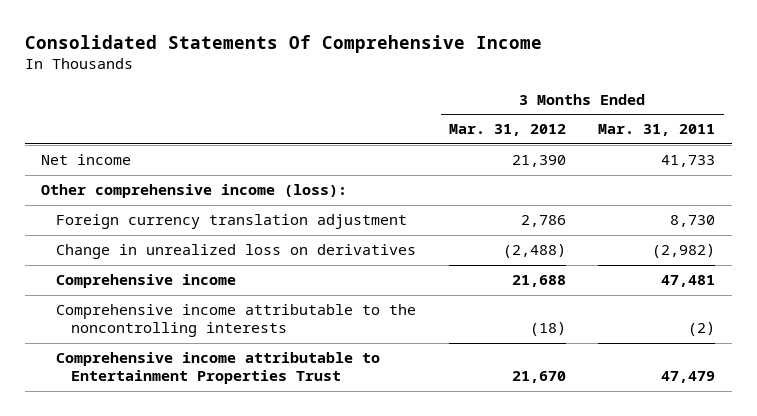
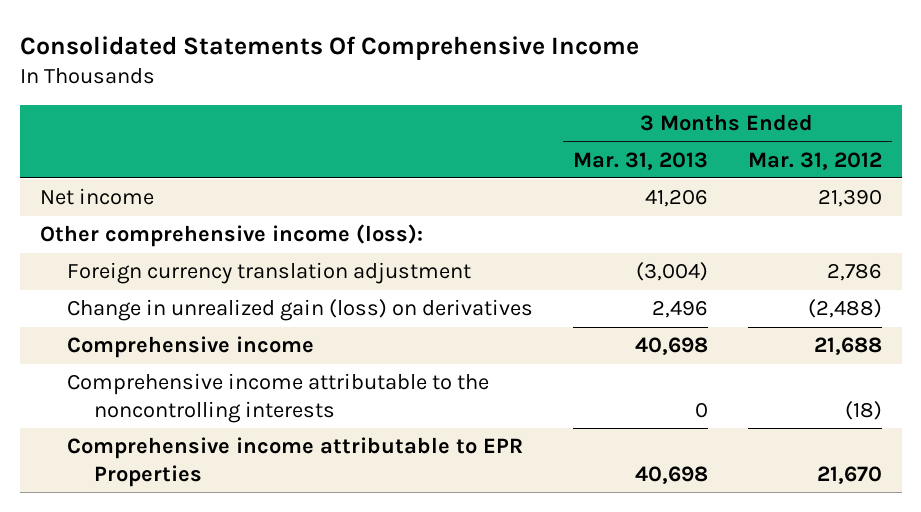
- | 3 Months Ended Mar. 31, 2012 | 3 Months Ended Mar. 31, 2011
+ | 3 Months Ended Mar. 31, 2013 | 3 Months Ended Mar. 31, 2012
- Change in unrealized loss on derivatives | (2,488) | (2,982)
+ Change in unrealized gain (loss) on derivatives | 2,496 | (2,488)
- Comprehensive income attributable to Entertainment Properties Trust | 21,670 | 47,479
+ Comprehensive income attributable to EPR Properties | 40,698 | 21,670

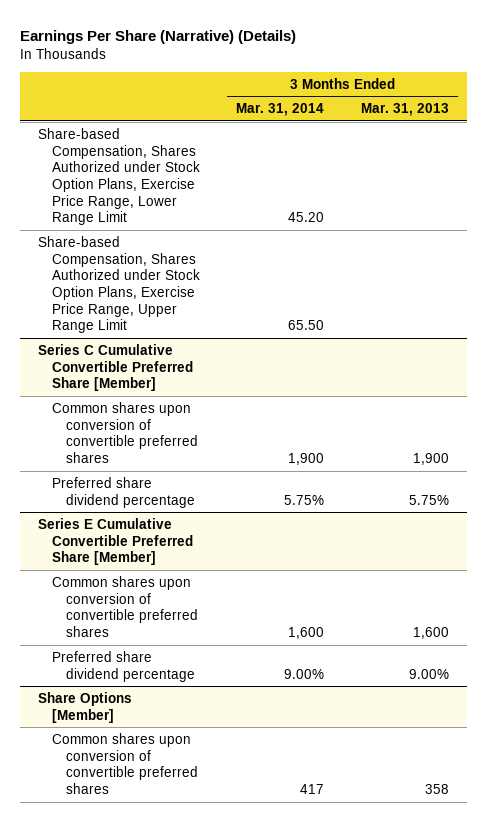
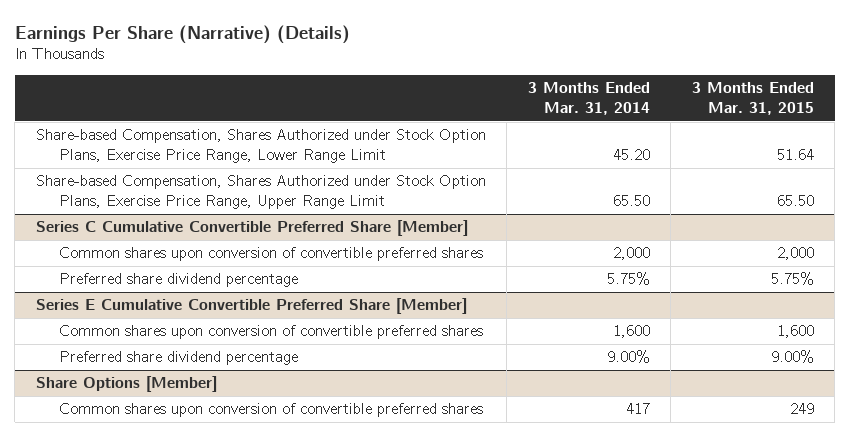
- | 3 Months Ended Mar. 31, 2014 | 3 Months Ended Mar. 31, 2013
+ | 3 Months Ended Mar. 31, 2014 | 3 Months Ended Mar. 31, 2015
@ Series C Cumulative Convertible Preferred Share [Member]
- Common shares upon conversion of convertible preferred shares | 1,900 | 1,900
+ Common shares upon conversion of convertible preferred shares | 2,000 | 2,000

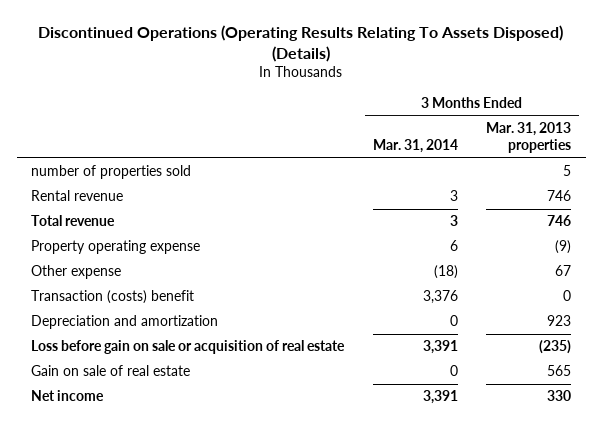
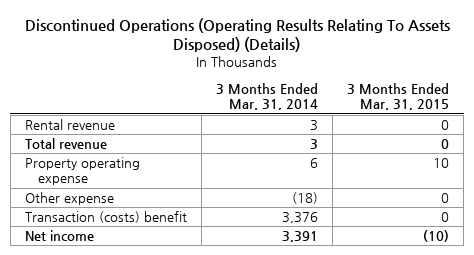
- | 3 Months Ended Mar. 31, 2014 | 3 Months Ended Mar. 31, 2013 properties
+ | 3 Months Ended Mar. 31, 2014 | 3 Months Ended Mar. 31, 2015
- number of properties sold | | 5
- Depreciation and amortization | 0 | 923
- Loss before gain on sale or acquisition of real estate | 3,391 | (235)
- Gain on sale of real estate | 0 | 565

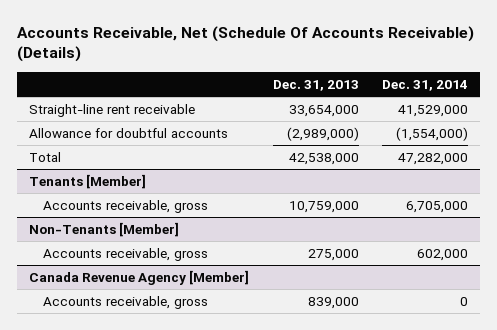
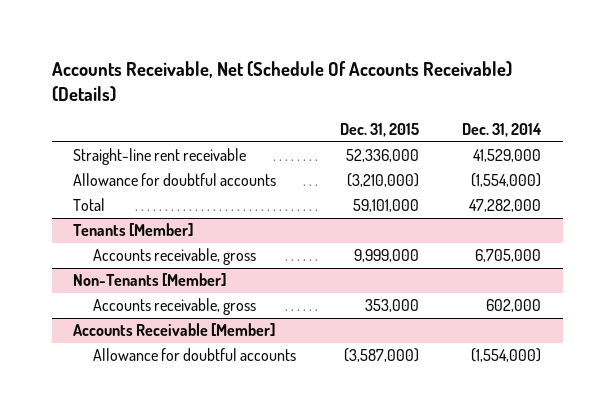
- | Dec. 31, 2013 | Dec. 31, 2014
+ | Dec. 31, 2015 | Dec. 31, 2014
- Canada Revenue Agency [Member]
- Accounts receivable, gross | 839,000 | 0
+ Accounts Receivable [Member]
+ Allowance for doubtful accounts | (3,587,000) | (1,554,000)

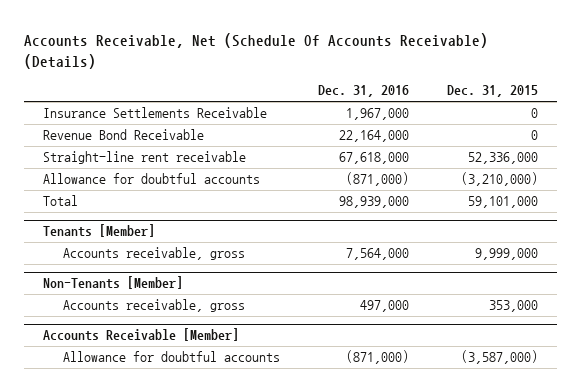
- | Dec. 31, 2015 | Dec. 31, 2014
+ | Dec. 31, 2016 | Dec. 31, 2015
+ Insurance Settlements Receivable | 1,967,000 | 0
+ Revenue Bond Receivable | 22,164,000 | 0

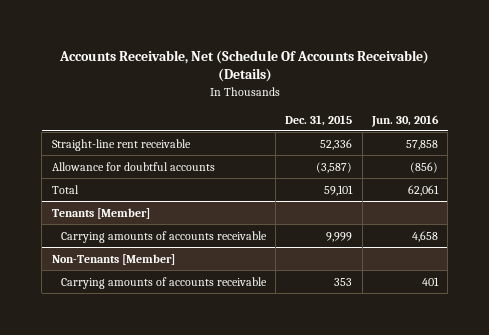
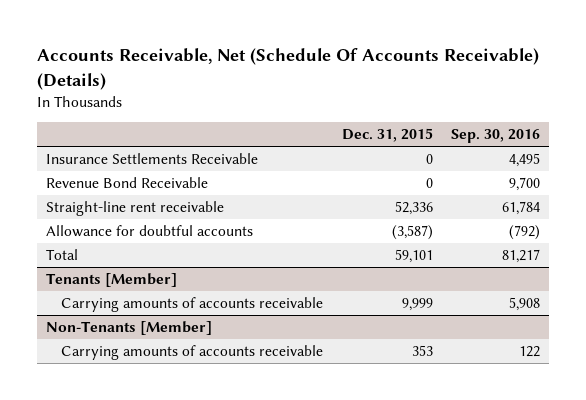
- | Dec. 31, 2015 | Jun. 30, 2016
+ | Dec. 31, 2015 | Sep. 30, 2016
+ Insurance Settlements Receivable | 0 | 4,495
+ Revenue Bond Receivable | 0 | 9,700

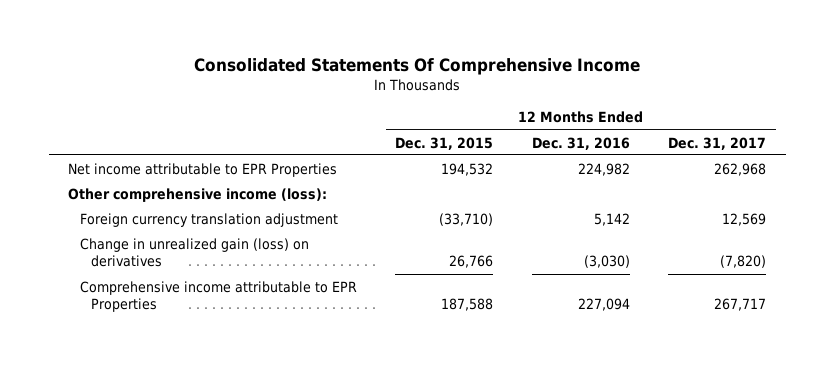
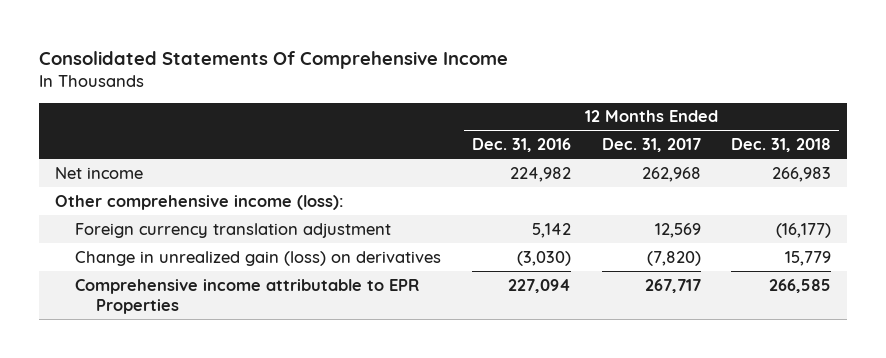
- | 12 Months Ended Dec. 31, 2015 | 12 Months Ended Dec. 31, 2016 | 12 Months Ended Dec. 31, 2017
+ | 12 Months Ended Dec. 31, 2016 | 12 Months Ended Dec. 31, 2017 | 12 Months Ended Dec. 31, 2018
- Net income attributable to EPR Properties | 194,532 | 224,982 | 262,968
+ Net income | 224,982 | 262,968 | 266,983

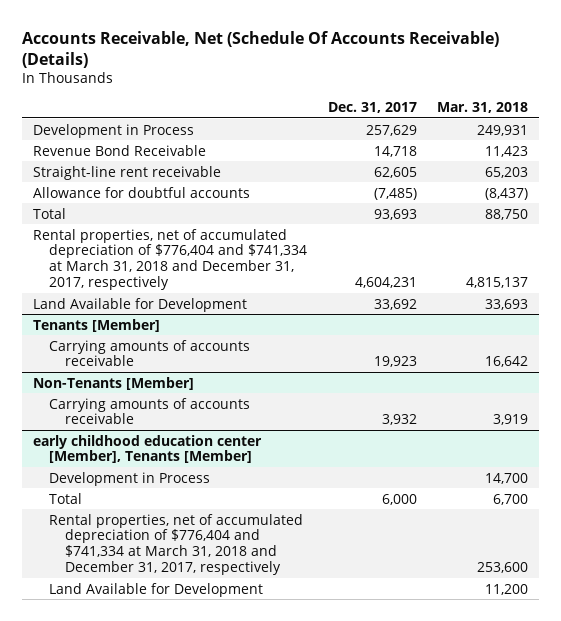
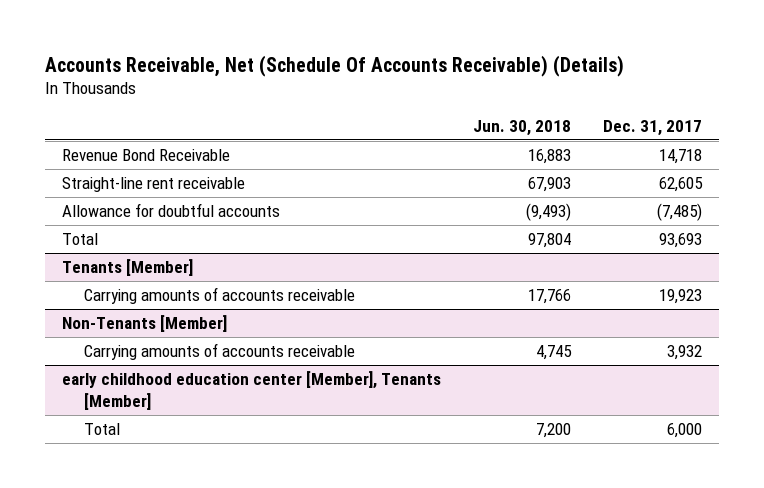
- | Dec. 31, 2017 | Mar. 31, 2018
+ | Jun. 30, 2018 | Dec. 31, 2017
- Development in Process | 257,629 | 249,931
- Rental properties, net of accumulated depreciation of $776,404 and $741,334 at March 31, 2018 and December 31, 2017, respectively | 4,604,231 | 4,815,137
- Land Available for Development | 33,692 | 33,693
@ early childhood education center [Member], Tenants [Member]
- Development in Process | | 14,700
- Rental properties, net of accumulated depreciation of $776,404 and $741,334 at March 31, 2018 and December 31, 2017, respectively | | 253,600
- Land Available for Development | | 11,200

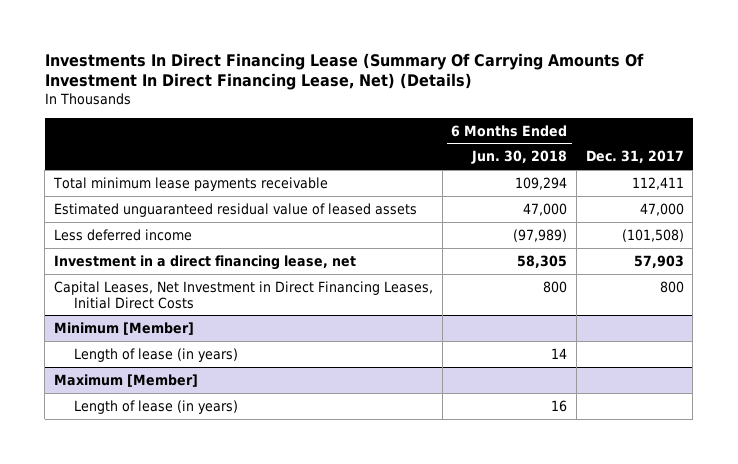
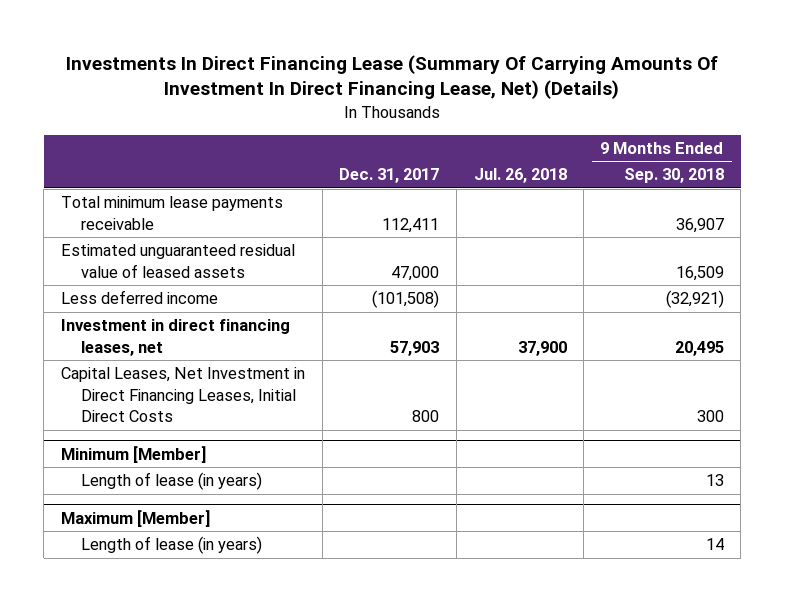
- | 6 Months Ended Jun. 30, 2018 | Dec. 31, 2017
+ | Dec. 31, 2017 | Jul. 26, 2018 | 9 Months Ended Sep. 30, 2018
- Investment in a direct financing lease, net | 58,305 | 57,903
+ Investment in direct financing leases, net | 57,903 | 37,900 | 20,495

